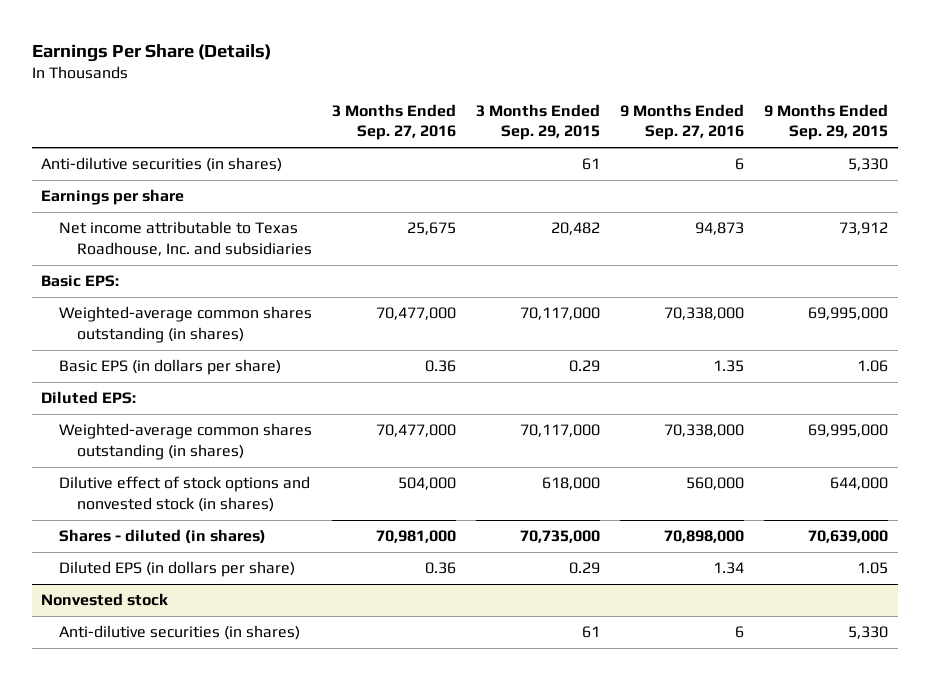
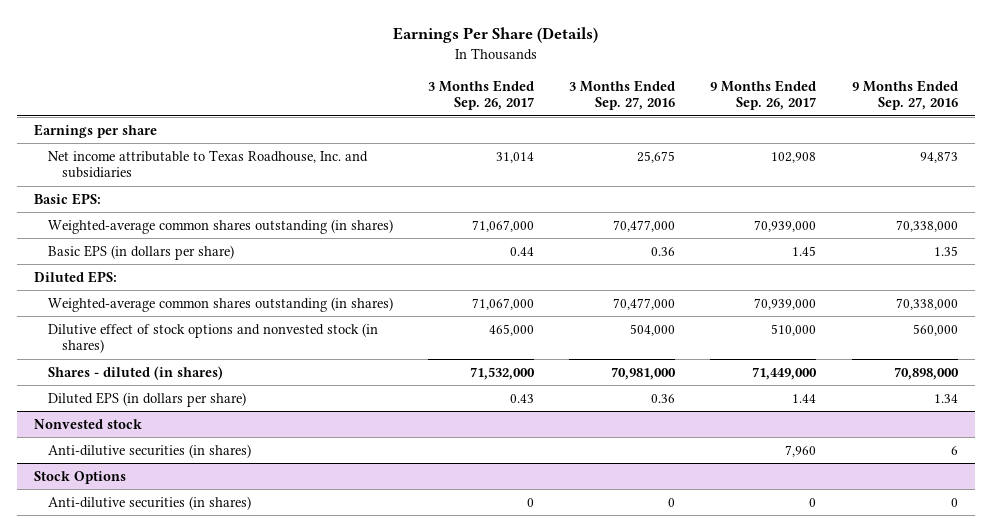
- | 3 Months Ended Sep. 27, 2016 | 3 Months Ended Sep. 29, 2015 | 9 Months Ended Sep. 27, 2016 | 9 Months Ended Sep. 29, 2015
+ | 3 Months Ended Sep. 26, 2017 | 3 Months Ended Sep. 27, 2016 | 9 Months Ended Sep. 26, 2017 | 9 Months Ended Sep. 27, 2016
- Anti-dilutive securities (in shares) | | 61 | 6 | 5,330
+ Stock Options
+ Anti-dilutive securities (in shares) | 0 | 0 | 0 | 0

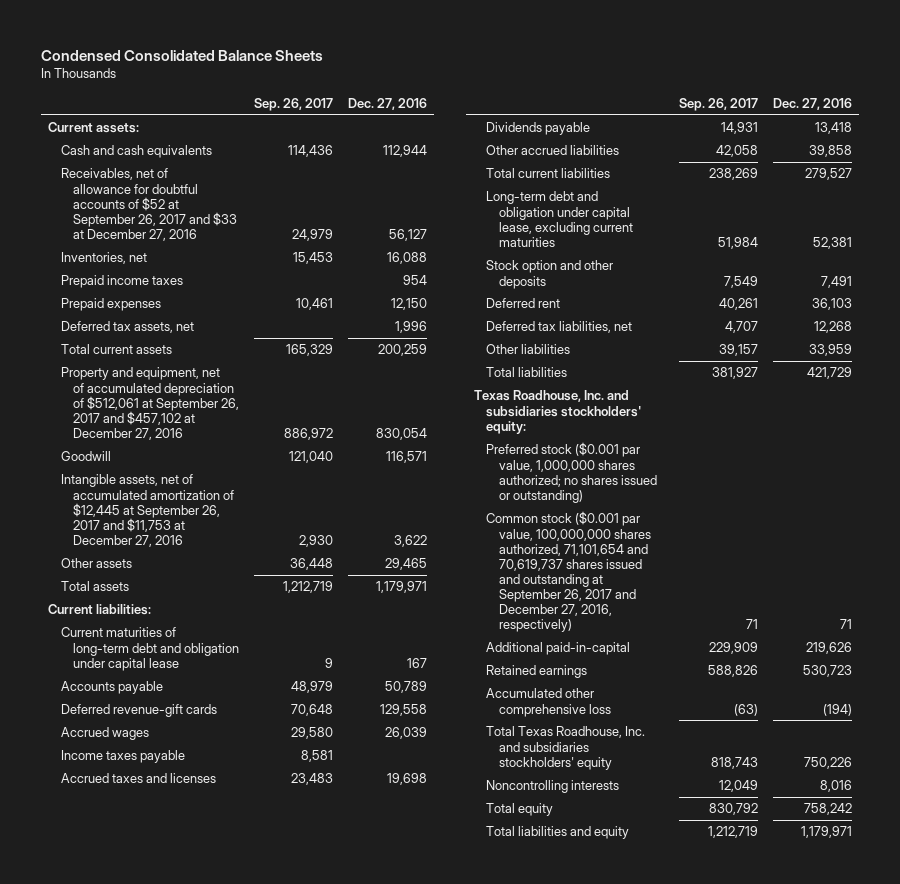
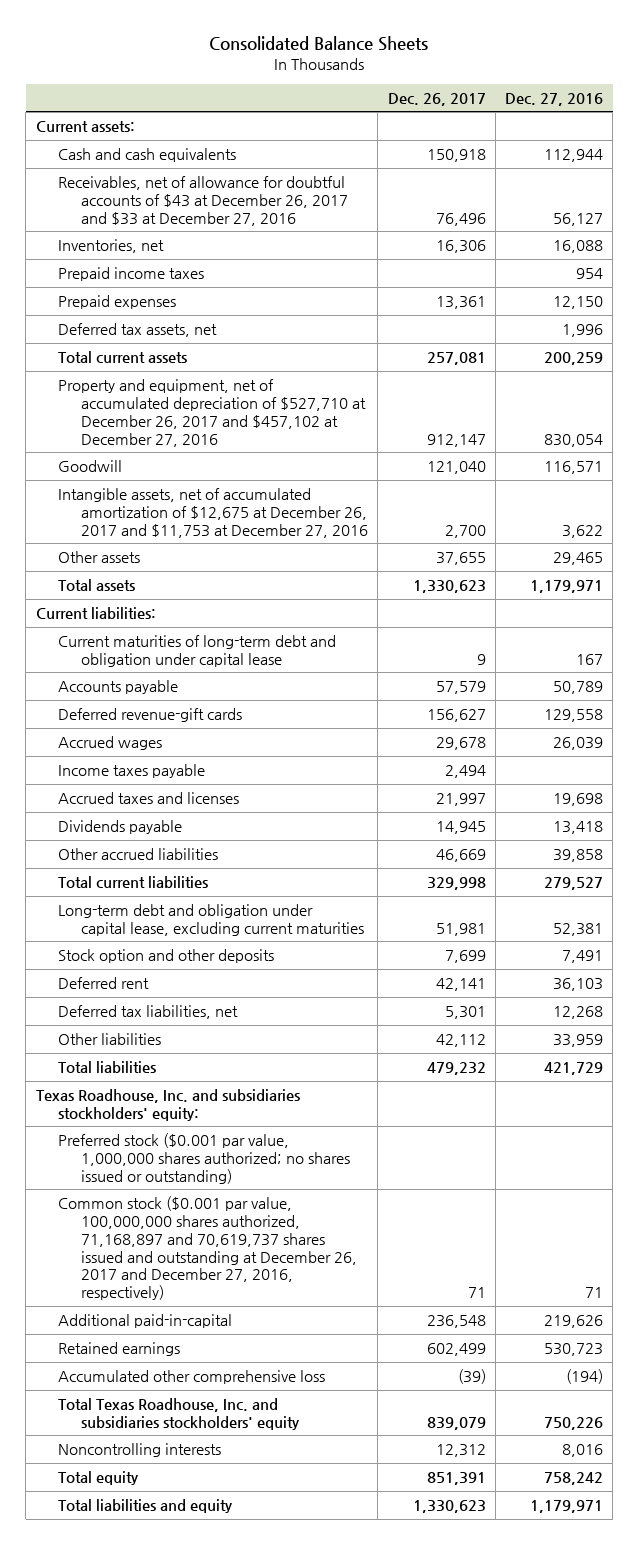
- Condensed Consolidated Balance Sheets
+ Consolidated Balance Sheets
- | Sep. 26, 2017 | Dec. 27, 2016
+ | Dec. 26, 2017 | Dec. 27, 2016
- Receivables, net of allowance for doubtful accounts of $52 at September 26, 2017 and $33 at December 27, 2016 | 24,979 | 56,127
+ Receivables, net of allowance for doubtful accounts of $43 at December 26, 2017 and $33 at December 27, 2016 | 76,496 | 56,127
- Property and equipment, net of accumulated depreciation of $512,061 at September 26, 2017 and $457,102 at December 27, 2016 | 886,972 | 830,054
+ Property and equipment, net of accumulated depreciation of $527,710 at December 26, 2017 and $457,102 at December 27, 2016 | 912,147 | 830,054
- Intangible assets, net of accumulated amortization of $12,445 at September 26, 2017 and $11,753 at December 27, 2016 | 2,930 | 3,622
+ Intangible assets, net of accumulated amortization of $12,675 at December 26, 2017 and $11,753 at December 27, 2016 | 2,700 | 3,622
- Common stock ($0.001 par value, 100,000,000 shares authorized, 71,101,654 and 70,619,737 shares issued and outstanding at September 26, 2017 and December 27, 2016, respectively) | 71 | 71
+ Common stock ($0.001 par value, 100,000,000 shares authorized, 71,168,897 and 70,619,737 shares issued and outstanding at December 26, 2017 and December 27, 2016, respectively) | 71 | 71

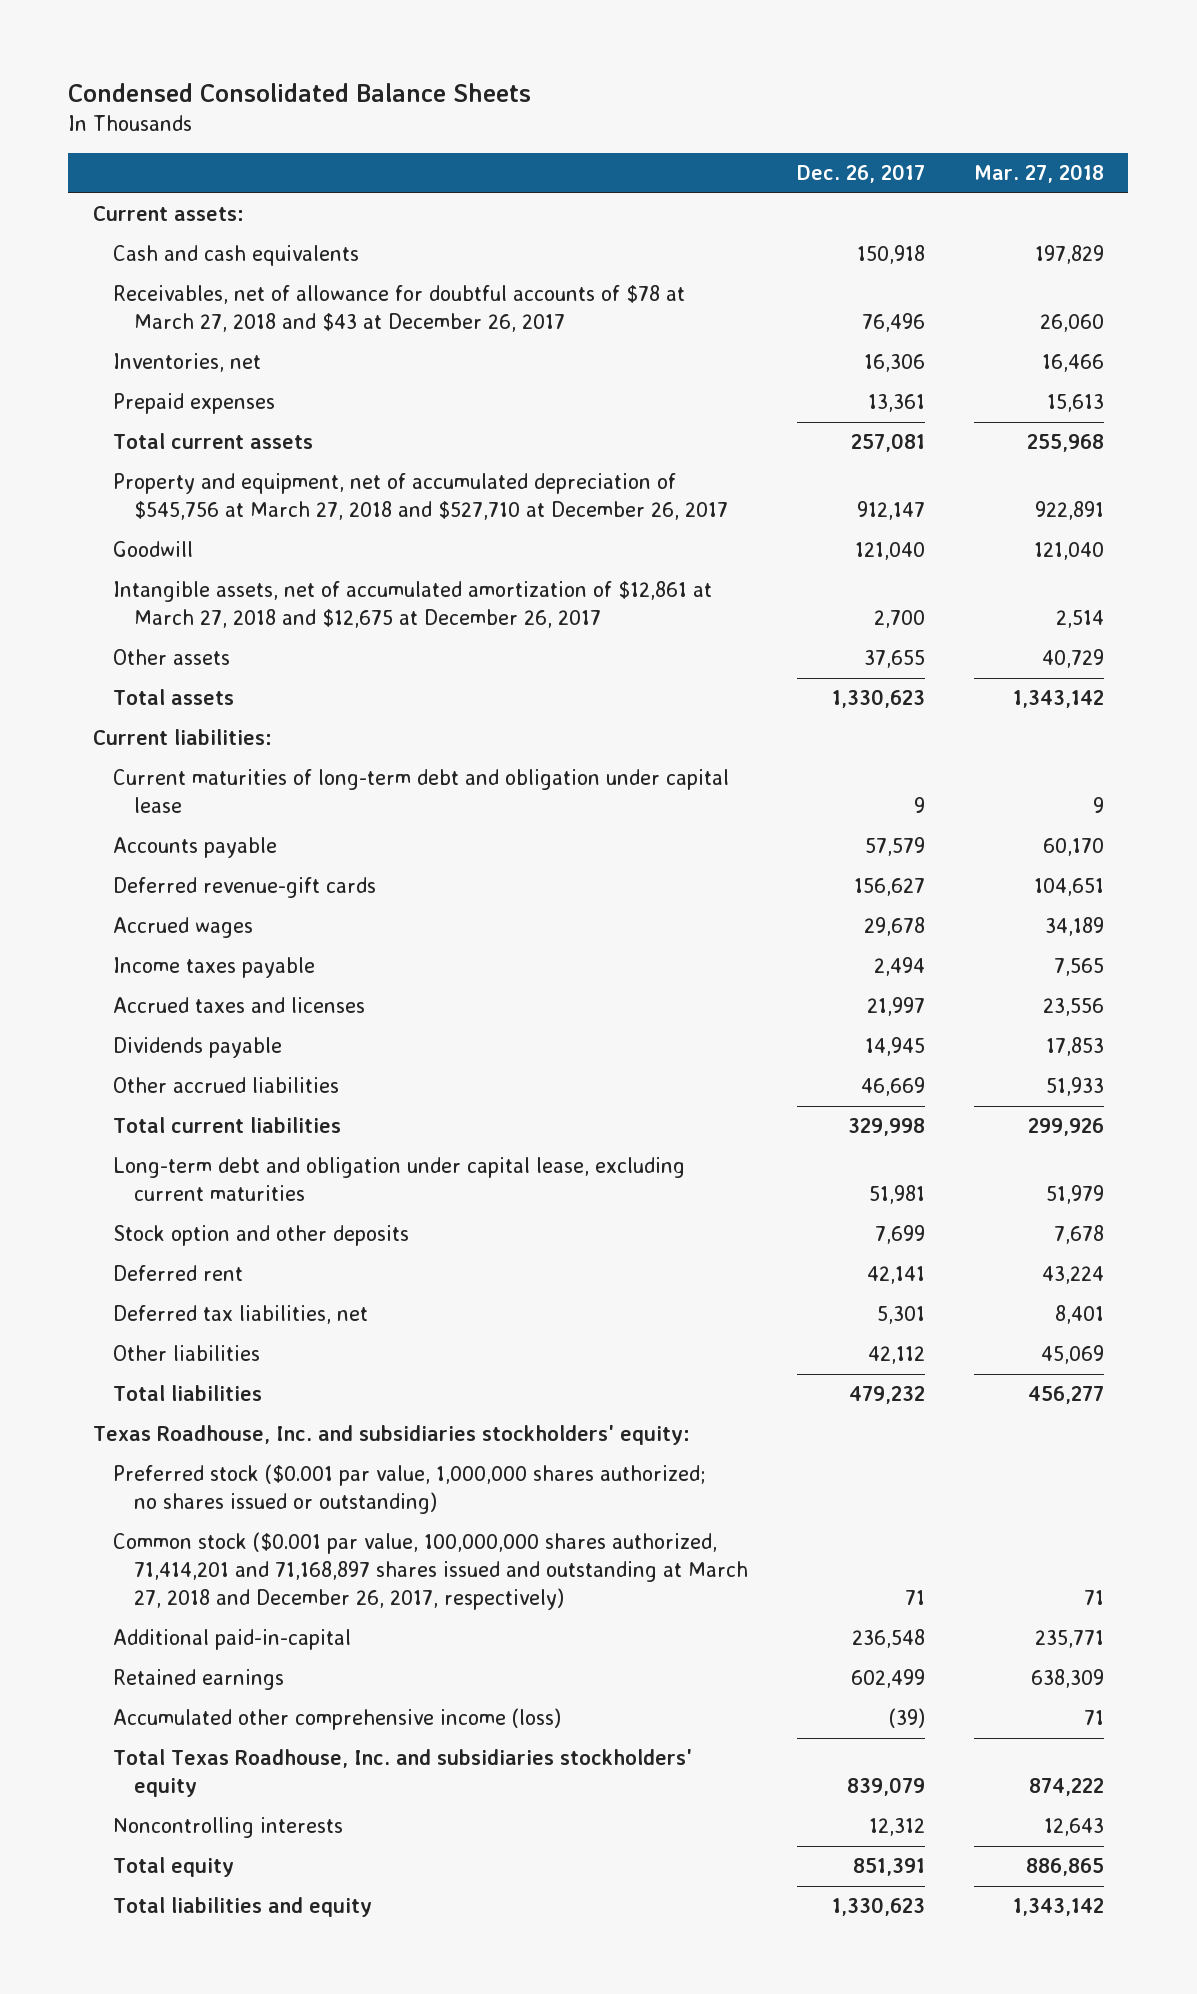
- Consolidated Balance Sheets
+ Condensed Consolidated Balance Sheets
- | Dec. 26, 2017 | Dec. 27, 2016
+ | Dec. 26, 2017 | Mar. 27, 2018
- Receivables, net of allowance for doubtful accounts of $43 at December 26, 2017 and $33 at December 27, 2016 | 76,496 | 56,127
+ Receivables, net of allowance for doubtful accounts of $78 at March 27, 2018 and $43 at December 26, 2017 | 76,496 | 26,060
- Prepaid income taxes | | 954
- Deferred tax assets, net | | 1,996
- Property and equipment, net of accumulated depreciation of $527,710 at December 26, 2017 and $457,102 at December 27, 2016 | 912,147 | 830,054
+ Property and equipment, net of accumulated depreciation of $545,756 at March 27, 2018 and $527,710 at December 26, 2017 | 912,147 | 922,891
- Intangible assets, net of accumulated amortization of $12,675 at December 26, 2017 and $11,753 at December 27, 2016 | 2,700 | 3,622
+ Intangible assets, net of accumulated amortization of $12,861 at March 27, 2018 and $12,675 at December 26, 2017 | 2,700 | 2,514
- Common stock ($0.001 par value, 100,000,000 shares authorized, 71,168,897 and 70,619,737 shares issued and outstanding at December 26, 2017 and December 27, 2016, respectively) | 71 | 71
+ Common stock ($0.001 par value, 100,000,000 shares authorized, 71,414,201 and 71,168,897 shares issued and outstanding at March 27, 2018 and December 26, 2017, respectively) | 71 | 71
- Accumulated other comprehensive loss | (39) | (194)
+ Accumulated other comprehensive income (loss) | (39) | 71

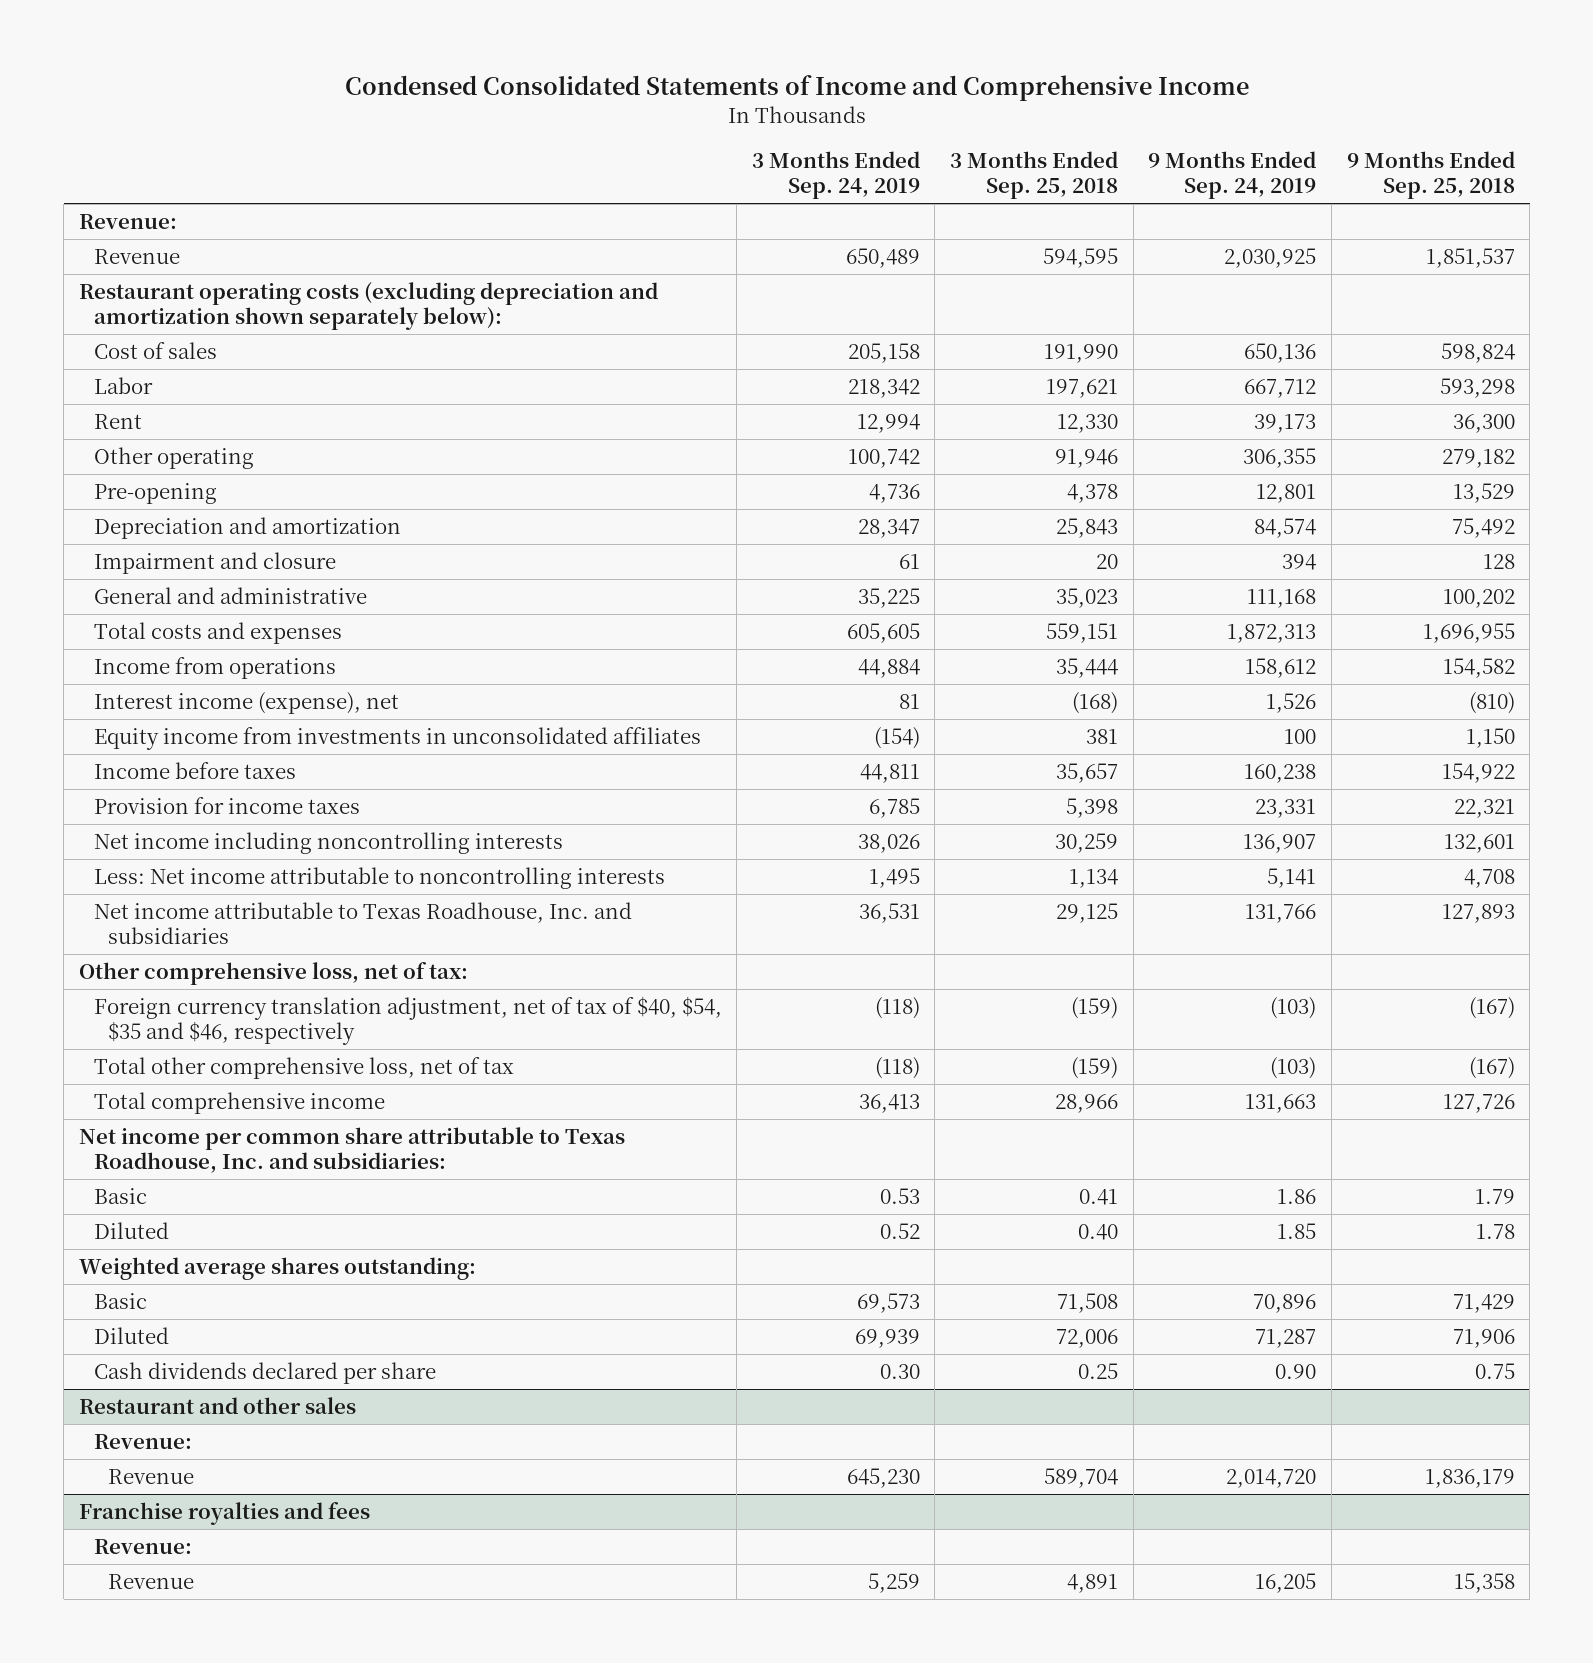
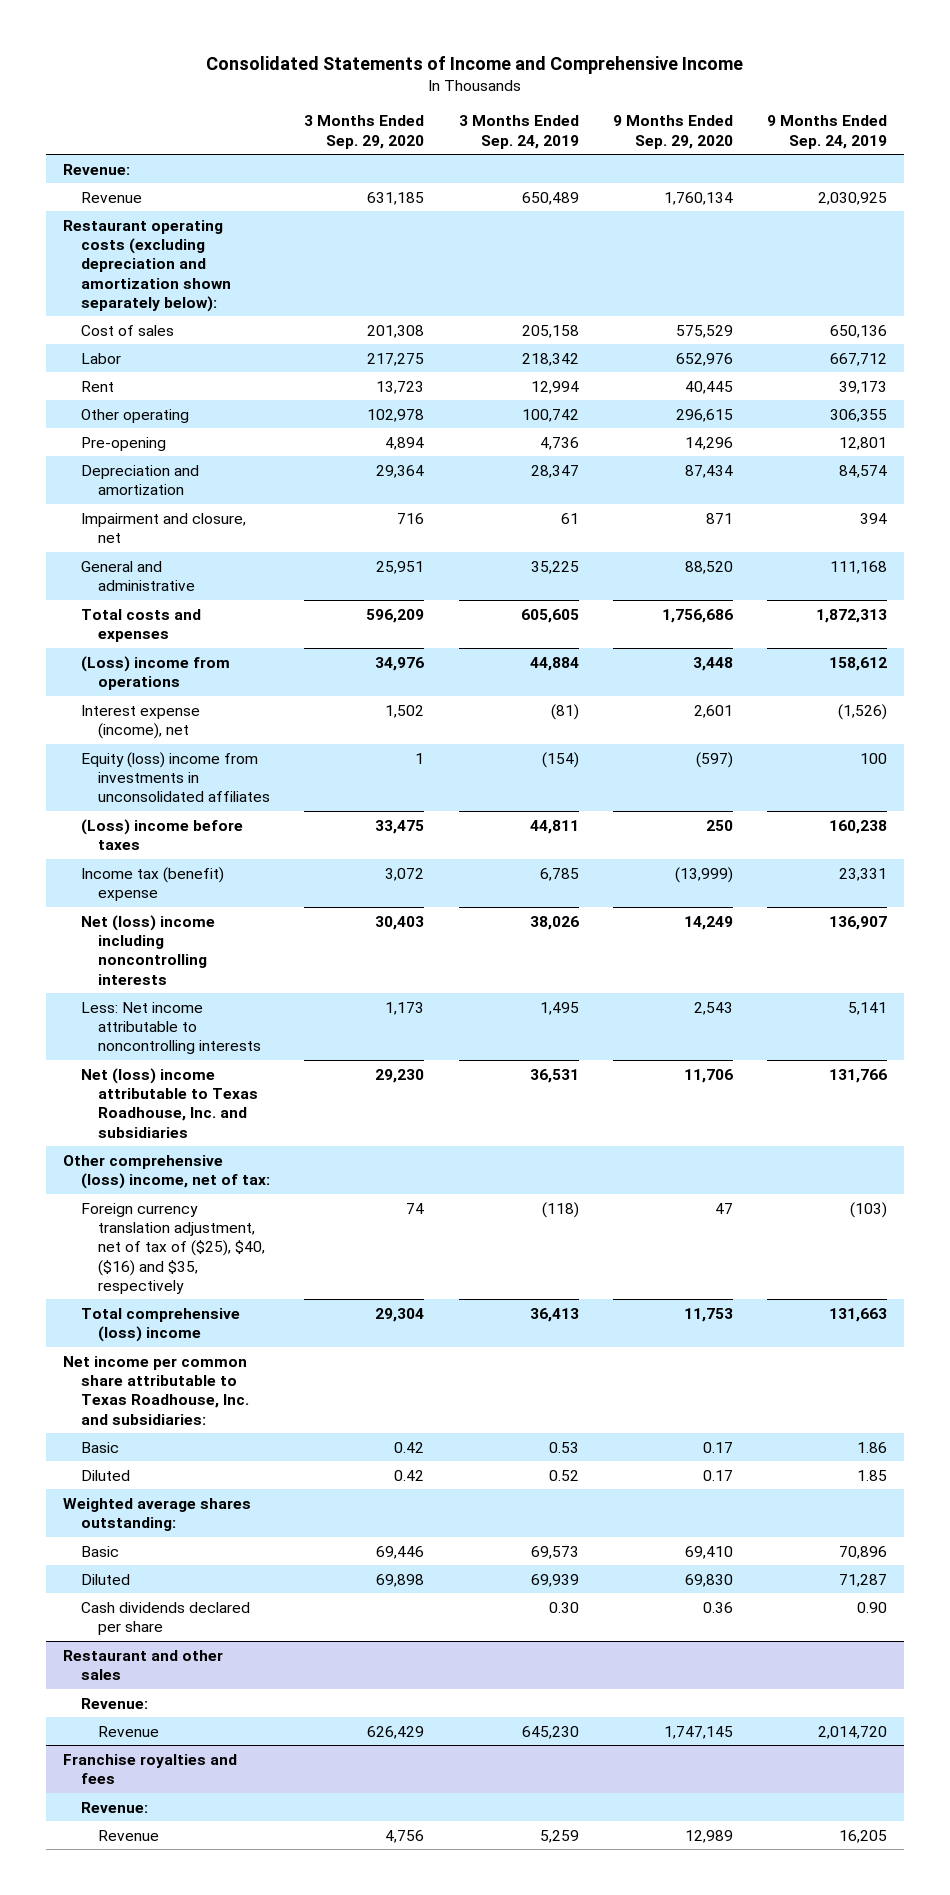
- Condensed Consolidated Statements of Income and Comprehensive Income
+ Consolidated Statements of Income and Comprehensive Income
- | 3 Months Ended Sep. 24, 2019 | 3 Months Ended Sep. 25, 2018 | 9 Months Ended Sep. 24, 2019 | 9 Months Ended Sep. 25, 2018
+ | 3 Months Ended Sep. 29, 2020 | 3 Months Ended Sep. 24, 2019 | 9 Months Ended Sep. 29, 2020 | 9 Months Ended Sep. 24, 2019
- Impairment and closure | 61 | 20 | 394 | 128
+ Impairment and closure, net | 716 | 61 | 871 | 394
- Income from operations | 44,884 | 35,444 | 158,612 | 154,582
- Interest income (expense), net | 81 | (168) | 1,526 | (810)
- Equity income from investments in unconsolidated affiliates | (154) | 381 | 100 | 1,150
- Income before taxes | 44,811 | 35,657 | 160,238 | 154,922
- Provision for income taxes | 6,785 | 5,398 | 23,331 | 22,321
- Net income including noncontrolling interests | 38,026 | 30,259 | 136,907 | 132,601
+ (Loss) income from operations | 34,976 | 44,884 | 3,448 | 158,612
+ Interest expense (income), net | 1,502 | (81) | 2,601 | (1,526)
+ Equity (loss) income from investments in unconsolidated affiliates | 1 | (154) | (597) | 100
+ (Loss) income before taxes | 33,475 | 44,811 | 250 | 160,238
+ Income tax (benefit) expense | 3,072 | 6,785 | (13,999) | 23,331
+ Net (loss) income including noncontrolling interests | 30,403 | 38,026 | 14,249 | 136,907
- Net income attributable to Texas Roadhouse, Inc. and subsidiaries | 36,531 | 29,125 | 131,766 | 127,893
- Other comprehensive loss, net of tax:
- Foreign currency translation adjustment, net of tax of $40, $54, $35 and $46, respectively | (118) | (159) | (103) | (167)
- Total other comprehensive loss, net of tax | (118) | (159) | (103) | (167)
- Total comprehensive income | 36,413 | 28,966 | 131,663 | 127,726
+ Net (loss) income attributable to Texas Roadhouse, Inc. and subsidiaries | 29,230 | 36,531 | 11,706 | 131,766
+ Other comprehensive (loss) income, net of tax:
+ Foreign currency translation adjustment, net of tax of ($25), $40, ($16) and $35, respectively | 74 | (118) | 47 | (103)
+ Total comprehensive (loss) income | 29,304 | 36,413 | 11,753 | 131,663

